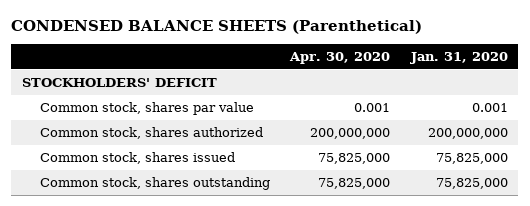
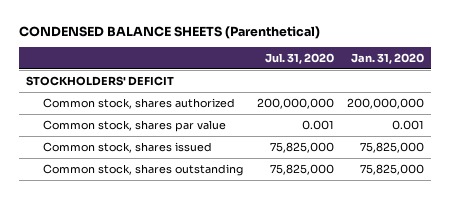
- | Apr. 30, 2020 | Jan. 31, 2020
+ | Jul. 31, 2020 | Jan. 31, 2020
moved down: Common stock, shares par value | 0.001 | 0.001

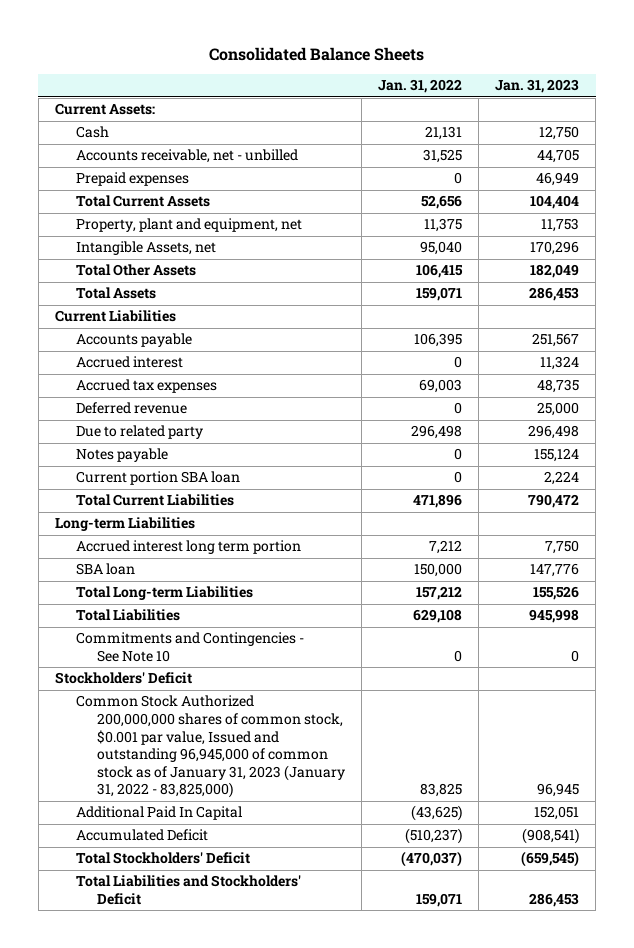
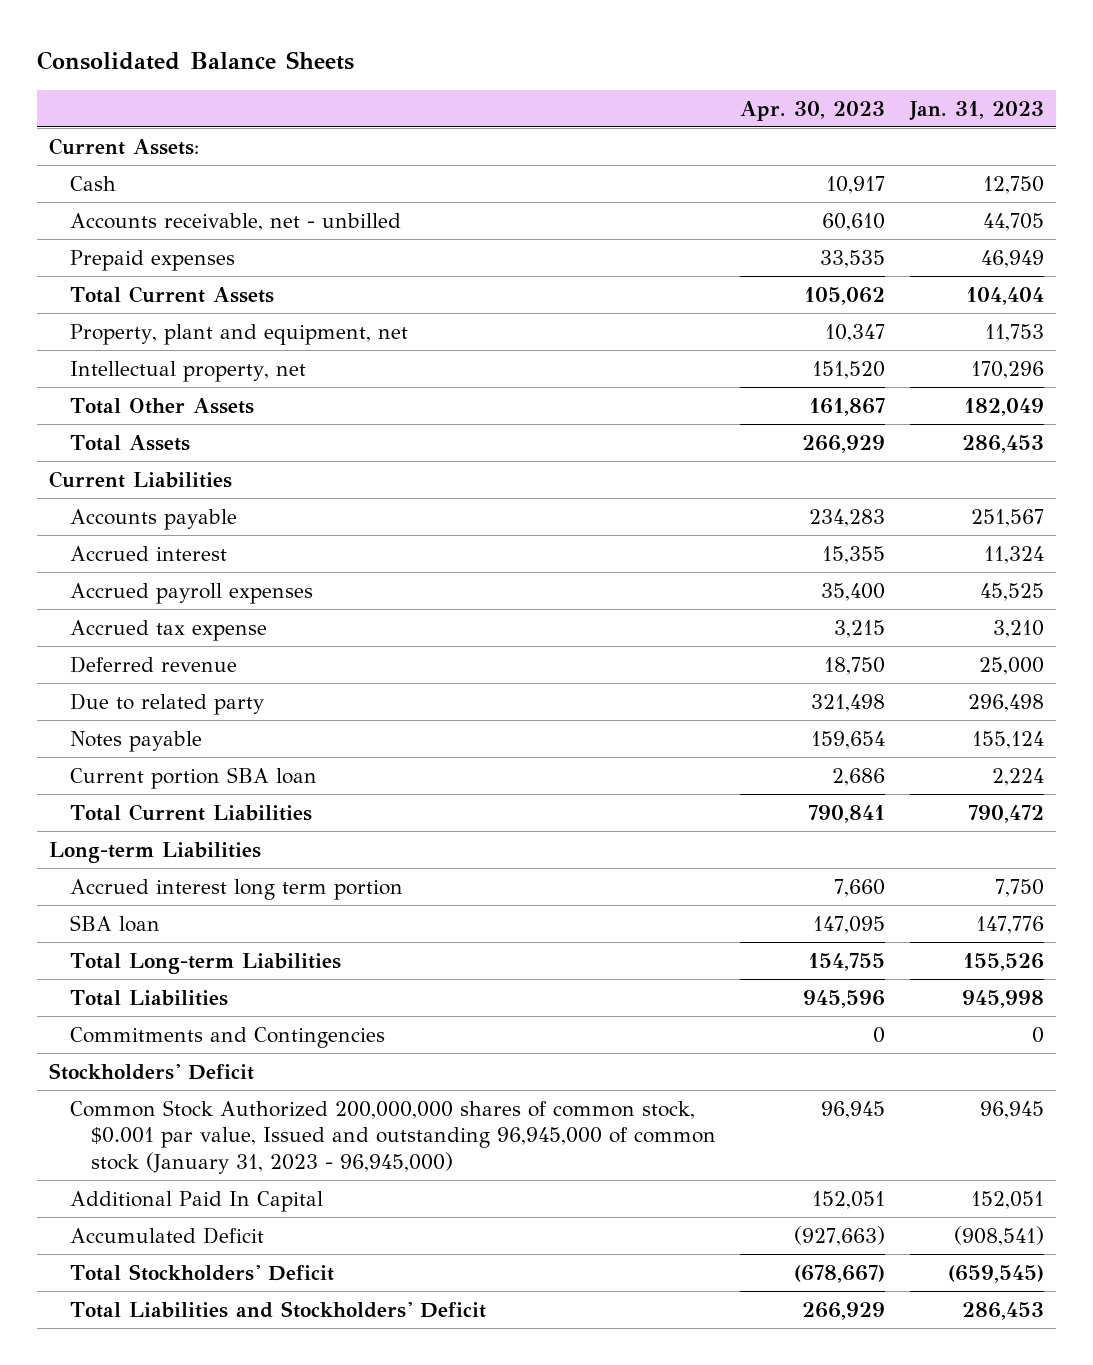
- | Jan. 31, 2022 | Jan. 31, 2023
+ | Apr. 30, 2023 | Jan. 31, 2023
- Intangible Assets, net | 95,040 | 170,296
+ Intellectual property, net | 151,520 | 170,296
- Accrued tax expenses | 69,003 | 48,735
+ Accrued payroll expenses | 35,400 | 45,525
+ Accrued tax expense | 3,215 | 3,210
- Commitments and Contingencies - See Note 10 | 0 | 0
+ Commitments and Contingencies | 0 | 0
- Common Stock Authorized 200,000,000 shares of common stock, $0.001 par value, Issued and outstanding 96,945,000 of common stock as of January 31, 2023 (January 31, 2022 - 83,825,000) | 83,825 | 96,945
+ Common Stock Authorized 200,000,000 shares of common stock, $0.001 par value, Issued and outstanding 96,945,000 of common stock (January 31, 2023 - 96,945,000) | 96,945 | 96,945

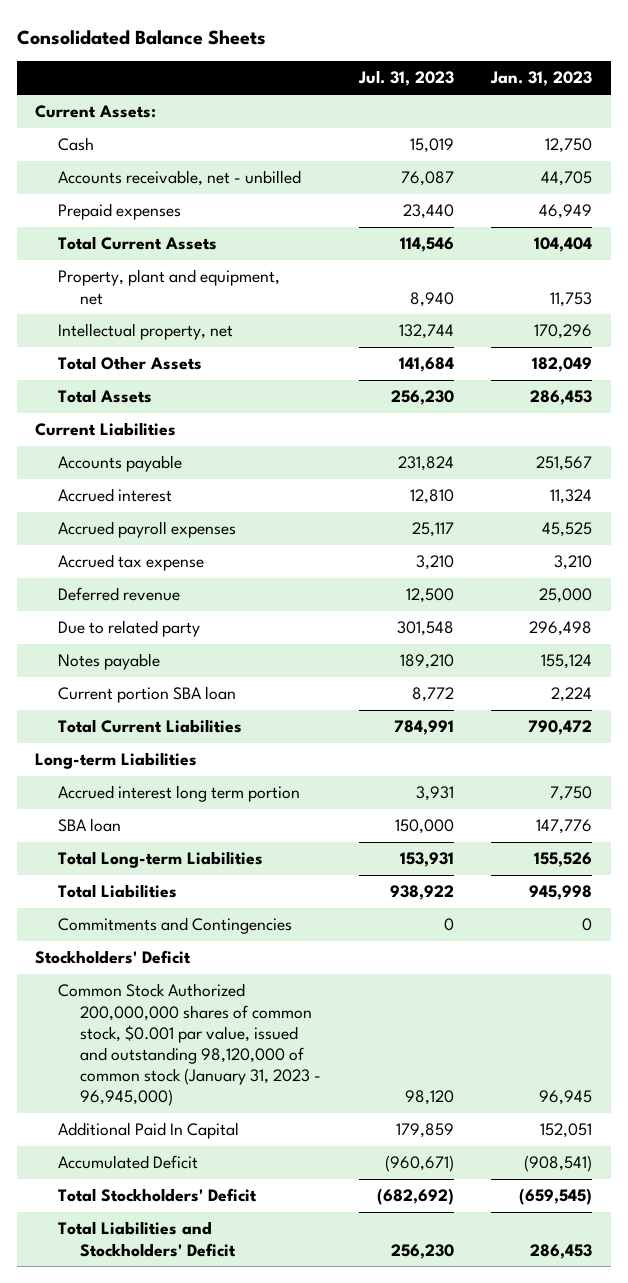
- | Apr. 30, 2023 | Jan. 31, 2023
+ | Jul. 31, 2023 | Jan. 31, 2023
- Common Stock Authorized 200,000,000 shares of common stock, $0.001 par value, Issued and outstanding 96,945,000 of common stock (January 31, 2023 - 96,945,000) | 96,945 | 96,945
+ Common Stock Authorized 200,000,000 shares of common stock, $0.001 par value, issued and outstanding 98,120,000 of common stock (January 31, 2023 - 96,945,000) | 98,120 | 96,945

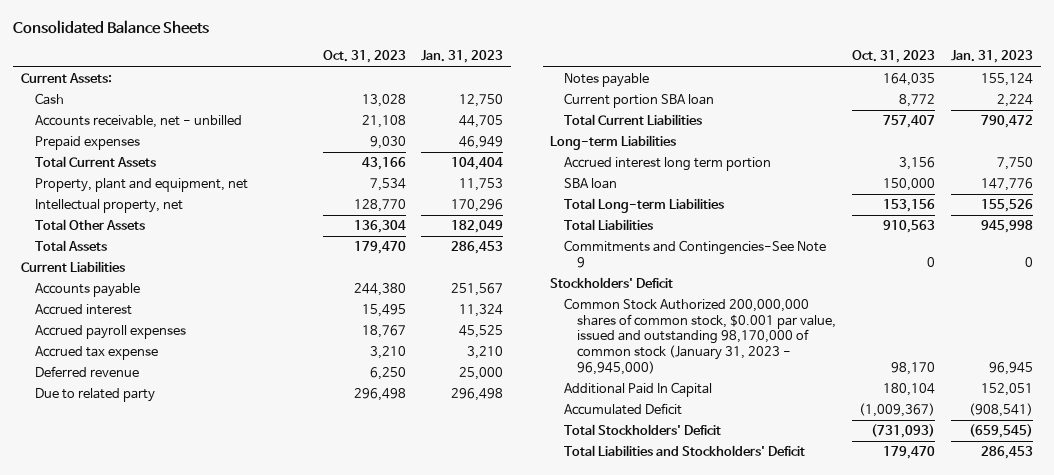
- | Jul. 31, 2023 | Jan. 31, 2023
+ | Oct. 31, 2023 | Jan. 31, 2023
- Commitments and Contingencies | 0 | 0
+ Commitments and Contingencies-See Note 9 | 0 | 0
- Common Stock Authorized 200,000,000 shares of common stock, $0.001 par value, issued and outstanding 98,120,000 of common stock (January 31, 2023 - 96,945,000) | 98,120 | 96,945
+ Common Stock Authorized 200,000,000 shares of common stock, $0.001 par value, issued and outstanding 98,170,000 of common stock (January 31, 2023 - 96,945,000) | 98,170 | 96,945

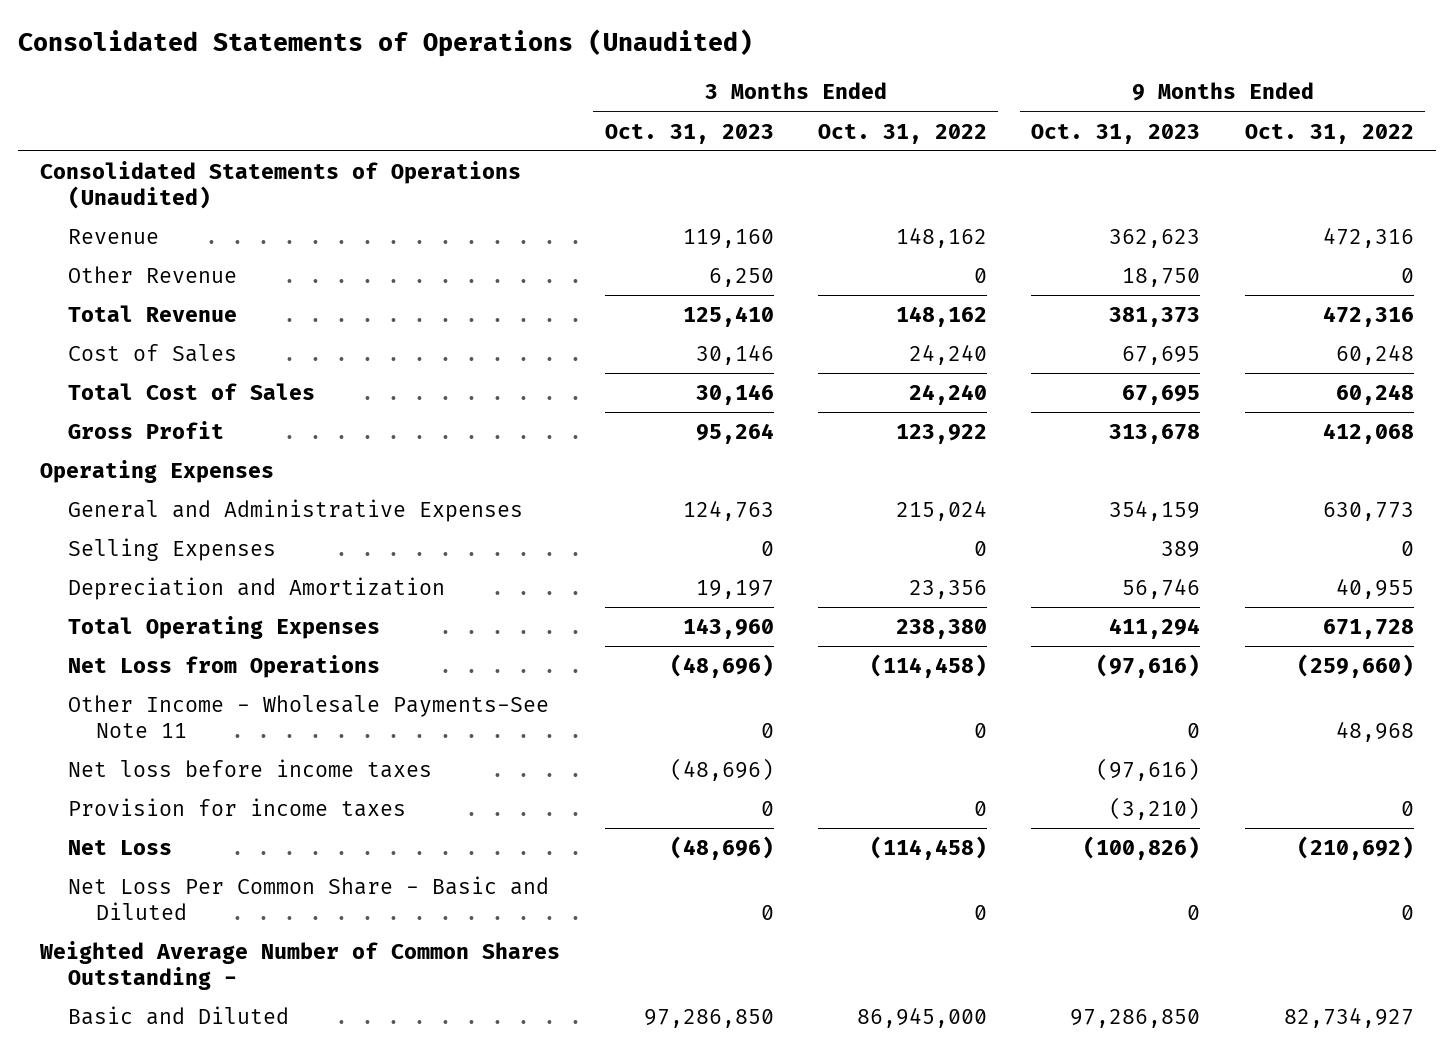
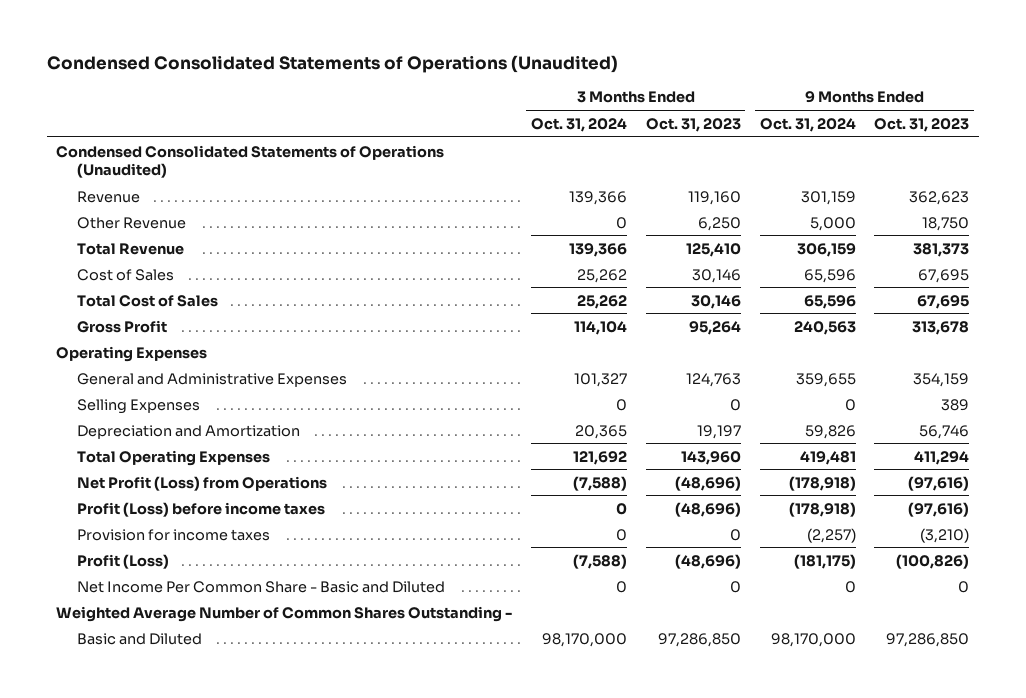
- Consolidated Statements of Operations (Unaudited)
+ Condensed Consolidated Statements of Operations (Unaudited)
- | 3 Months Ended Oct. 31, 2023 | 3 Months Ended Oct. 31, 2022 | 9 Months Ended Oct. 31, 2023 | 9 Months Ended Oct. 31, 2022
+ | 3 Months Ended Oct. 31, 2024 | 3 Months Ended Oct. 31, 2023 | 9 Months Ended Oct. 31, 2024 | 9 Months Ended Oct. 31, 2023
- Consolidated Statements of Operations (Unaudited)
+ Condensed Consolidated Statements of Operations (Unaudited)
- Net Loss from Operations | (48,696) | (114,458) | (97,616) | (259,660)
- Other Income - Wholesale Payments-See Note 11 | 0 | 0 | 0 | 48,968
- Net loss before income taxes | (48,696) | | (97,616) |
+ Net Profit (Loss) from Operations | (7,588) | (48,696) | (178,918) | (97,616)
+ Profit (Loss) before income taxes | 0 | (48,696) | (178,918) | (97,616)
- Net Loss | (48,696) | (114,458) | (100,826) | (210,692)
- Net Loss Per Common Share - Basic and Diluted | 0 | 0 | 0 | 0
+ Profit (Loss) | (7,588) | (48,696) | (181,175) | (100,826)
+ Net Income Per Common Share - Basic and Diluted | 0 | 0 | 0 | 0

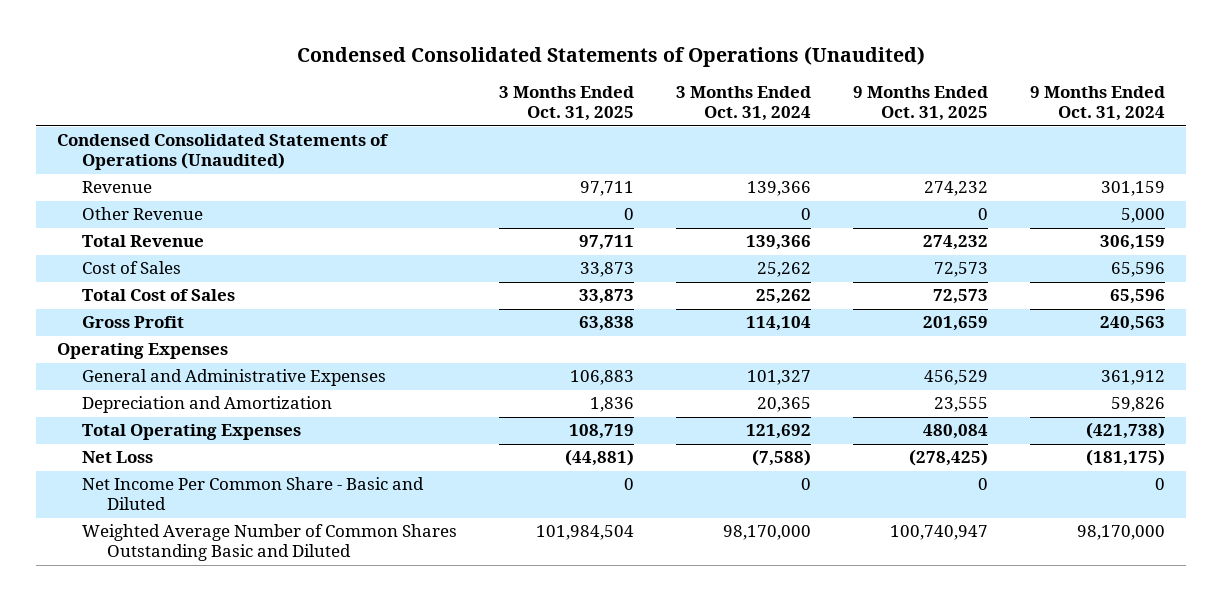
- | 3 Months Ended Oct. 31, 2024 | 3 Months Ended Oct. 31, 2023 | 9 Months Ended Oct. 31, 2024 | 9 Months Ended Oct. 31, 2023
+ | 3 Months Ended Oct. 31, 2025 | 3 Months Ended Oct. 31, 2024 | 9 Months Ended Oct. 31, 2025 | 9 Months Ended Oct. 31, 2024
- General and Administrative Expenses | 101,327 | 124,763 | 359,655 | 354,159
- Selling Expenses | 0 | 0 | 0 | 389
+ General and Administrative Expenses | 106,883 | 101,327 | 456,529 | 361,912
- Total Operating Expenses | 121,692 | 143,960 | 419,481 | 411,294
- Net Profit (Loss) from Operations | (7,588) | (48,696) | (178,918) | (97,616)
- Profit (Loss) before income taxes | 0 | (48,696) | (178,918) | (97,616)
- Provision for income taxes | 0 | 0 | (2,257) | (3,210)
- Profit (Loss) | (7,588) | (48,696) | (181,175) | (100,826)
+ Total Operating Expenses | 108,719 | 121,692 | 480,084 | (421,738)
+ Net Loss | (44,881) | (7,588) | (278,425) | (181,175)
- Weighted Average Number of Common Shares Outstanding -
- Basic and Diluted | 98,170,000 | 97,286,850 | 98,170,000 | 97,286,850
+ Weighted Average Number of Common Shares Outstanding Basic and Diluted | 101,984,504 | 98,170,000 | 100,740,947 | 98,170,000

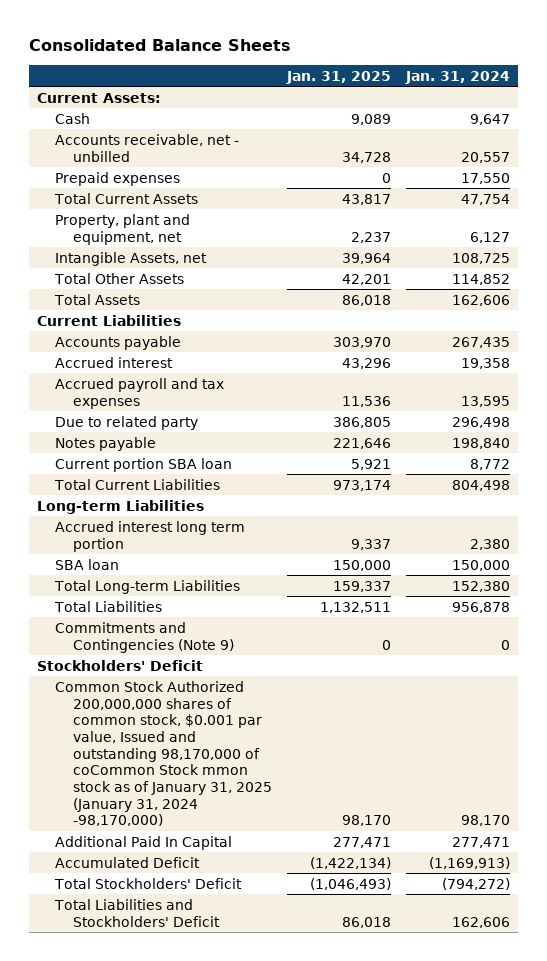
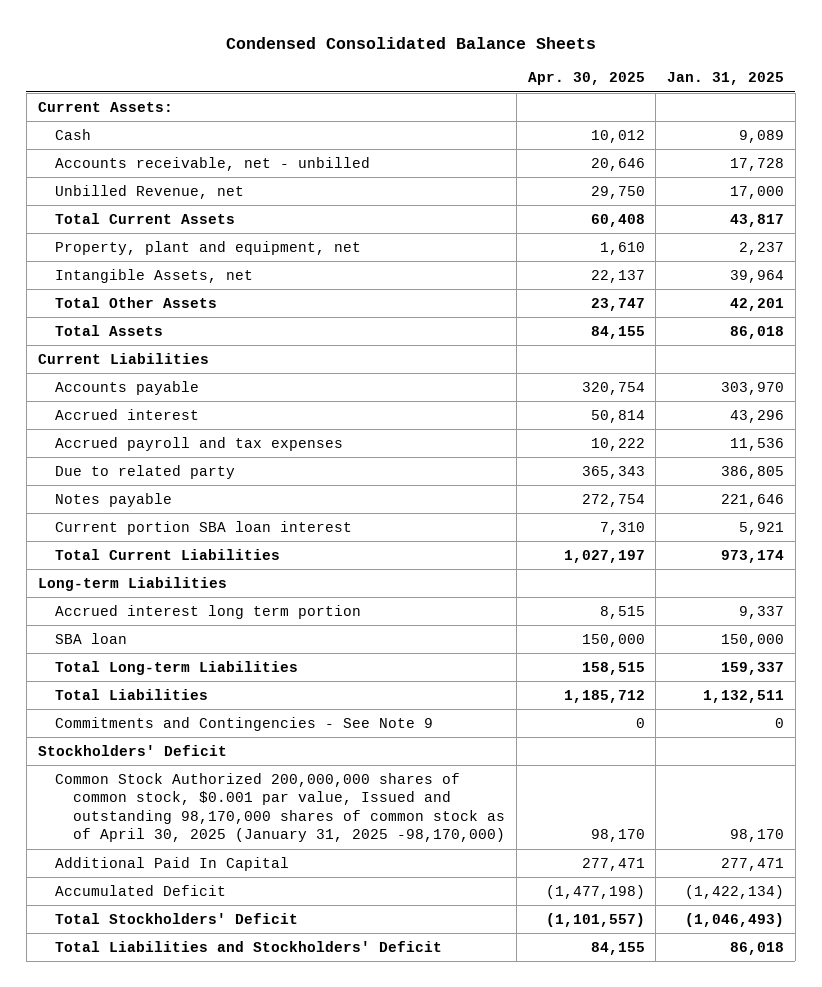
- Consolidated Balance Sheets
+ Condensed Consolidated Balance Sheets
- | Jan. 31, 2025 | Jan. 31, 2024
+ | Apr. 30, 2025 | Jan. 31, 2025
- Accounts receivable, net - unbilled | 34,728 | 20,557
- Prepaid expenses | 0 | 17,550
+ Accounts receivable, net - unbilled | 20,646 | 17,728
+ Unbilled Revenue, net | 29,750 | 17,000
- Current portion SBA loan | 5,921 | 8,772
+ Current portion SBA loan interest | 7,310 | 5,921
- Commitments and Contingencies (Note 9) | 0 | 0
+ Commitments and Contingencies - See Note 9 | 0 | 0
- Common Stock Authorized 200,000,000 shares of common stock, $0.001 par value, Issued and outstanding 98,170,000 of coCommon Stock mmon stock as of January 31, 2025 (January 31, 2024 -98,170,000) | 98,170 | 98,170
+ Common Stock Authorized 200,000,000 shares of common stock, $0.001 par value, Issued and outstanding 98,170,000 shares of common stock as of April 30, 2025 (January 31, 2025 -98,170,000) | 98,170 | 98,170

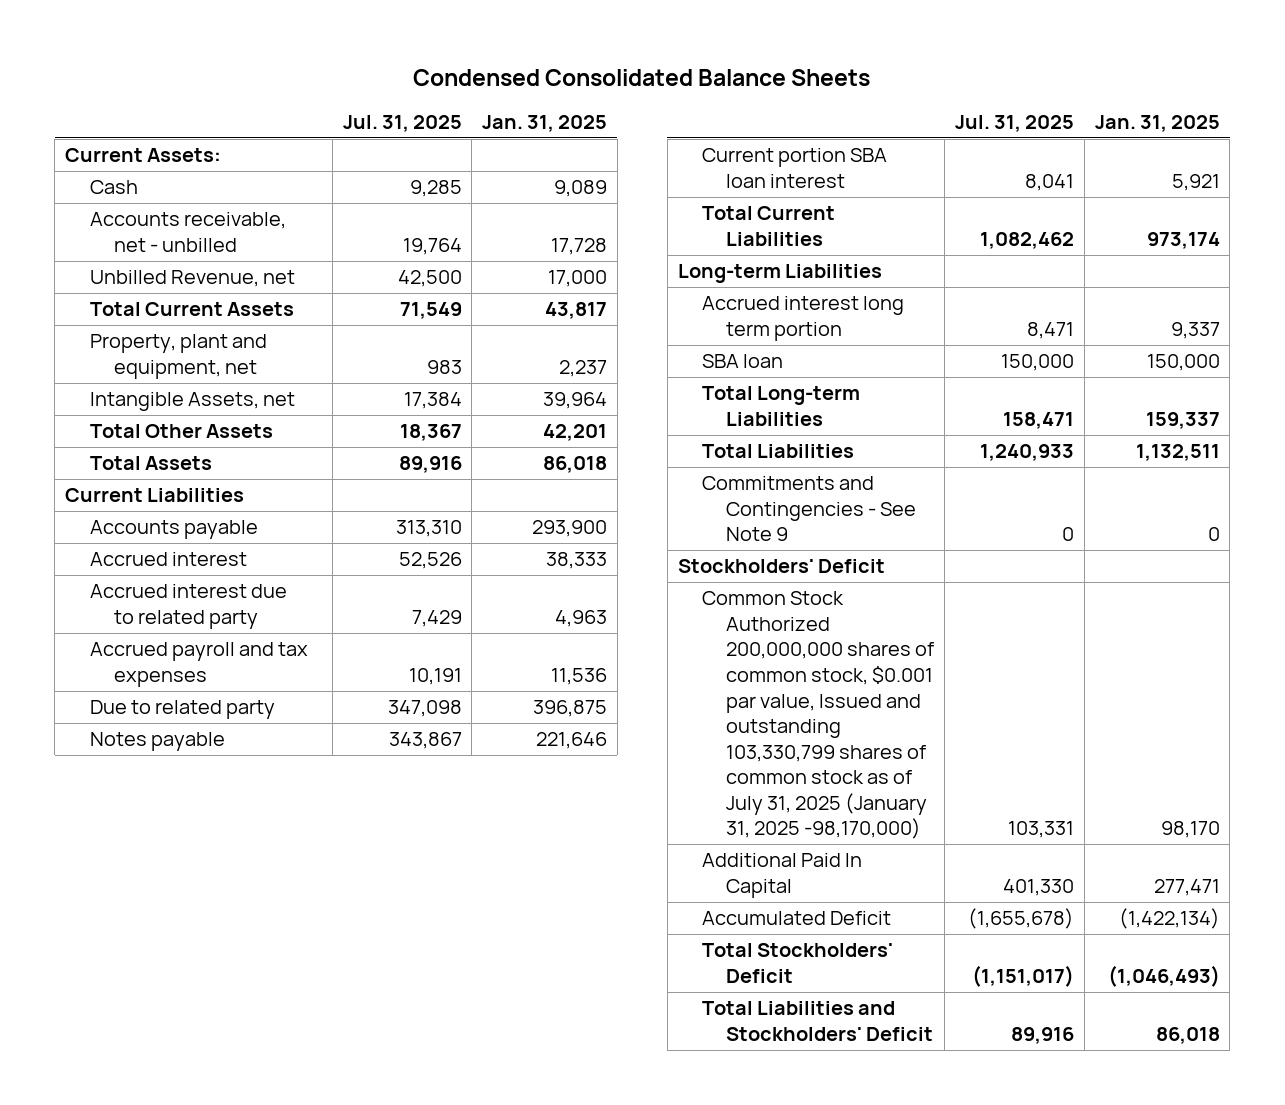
- | Apr. 30, 2025 | Jan. 31, 2025
+ | Jul. 31, 2025 | Jan. 31, 2025
- Accounts payable | 320,754 | 303,970
- Accrued interest | 50,814 | 43,296
+ Accounts payable | 313,310 | 293,900
+ Accrued interest | 52,526 | 38,333
+ Accrued interest due to related party | 7,429 | 4,963
- Due to related party | 365,343 | 386,805
+ Due to related party | 347,098 | 396,875
- Common Stock Authorized 200,000,000 shares of common stock, $0.001 par value, Issued and outstanding 98,170,000 shares of common stock as of April 30, 2025 (January 31, 2025 -98,170,000) | 98,170 | 98,170
+ Common Stock Authorized 200,000,000 shares of common stock, $0.001 par value, Issued and outstanding 103,330,799 shares of common stock as of July 31, 2025 (January 31, 2025 -98,170,000) | 103,331 | 98,170

